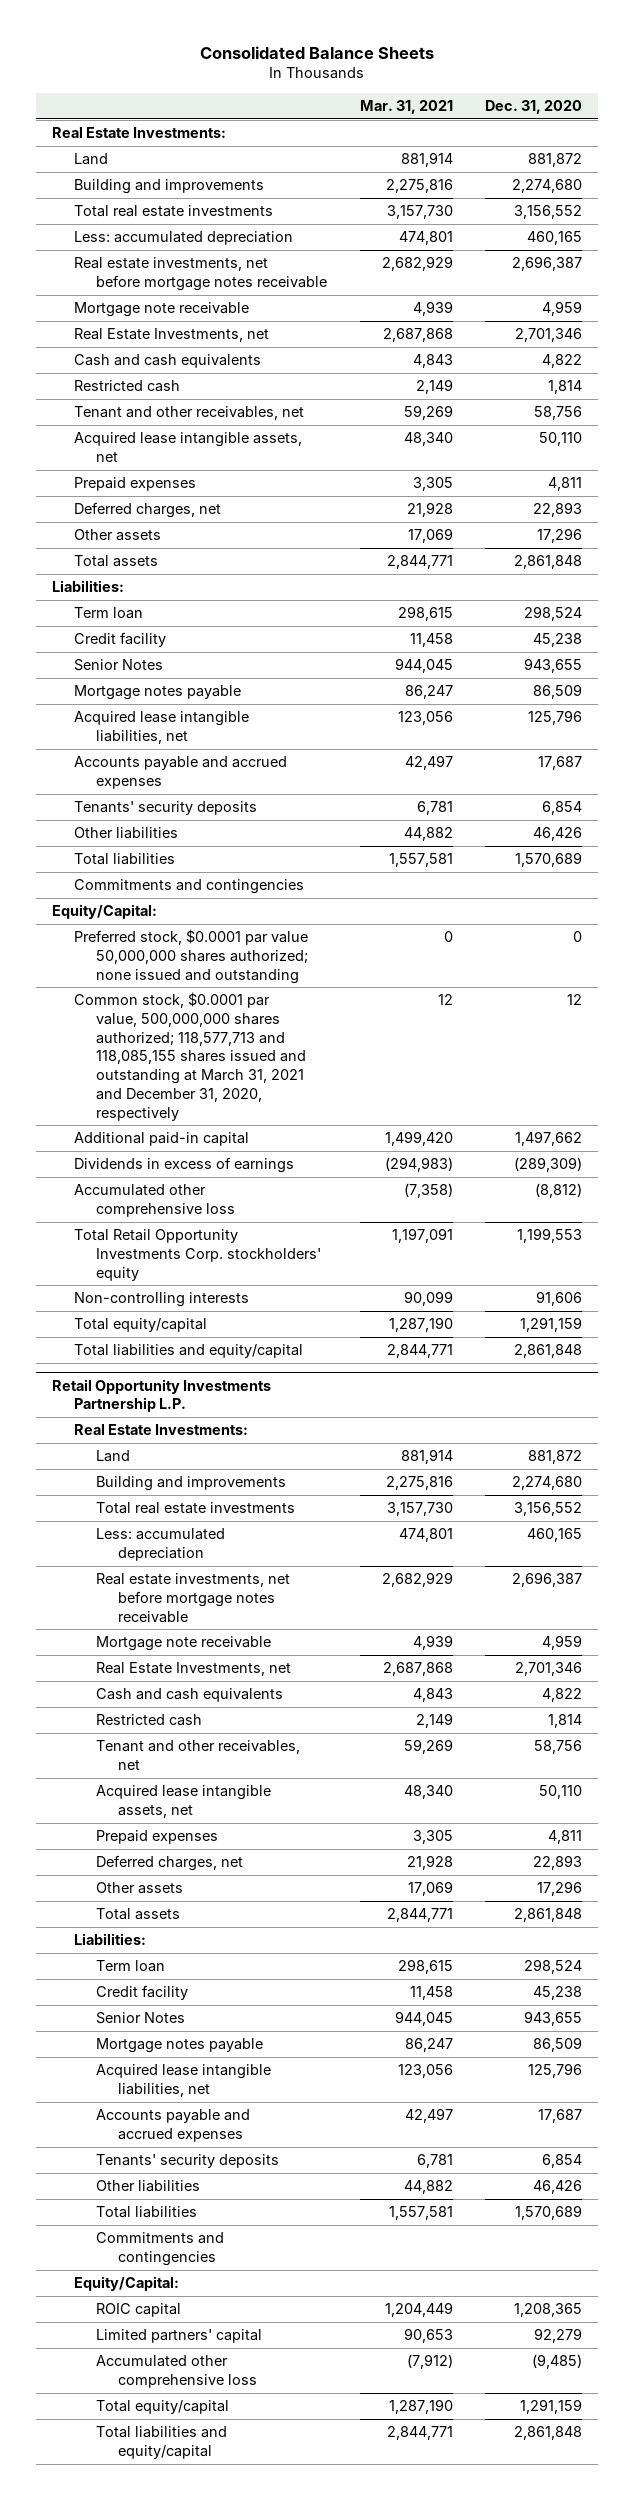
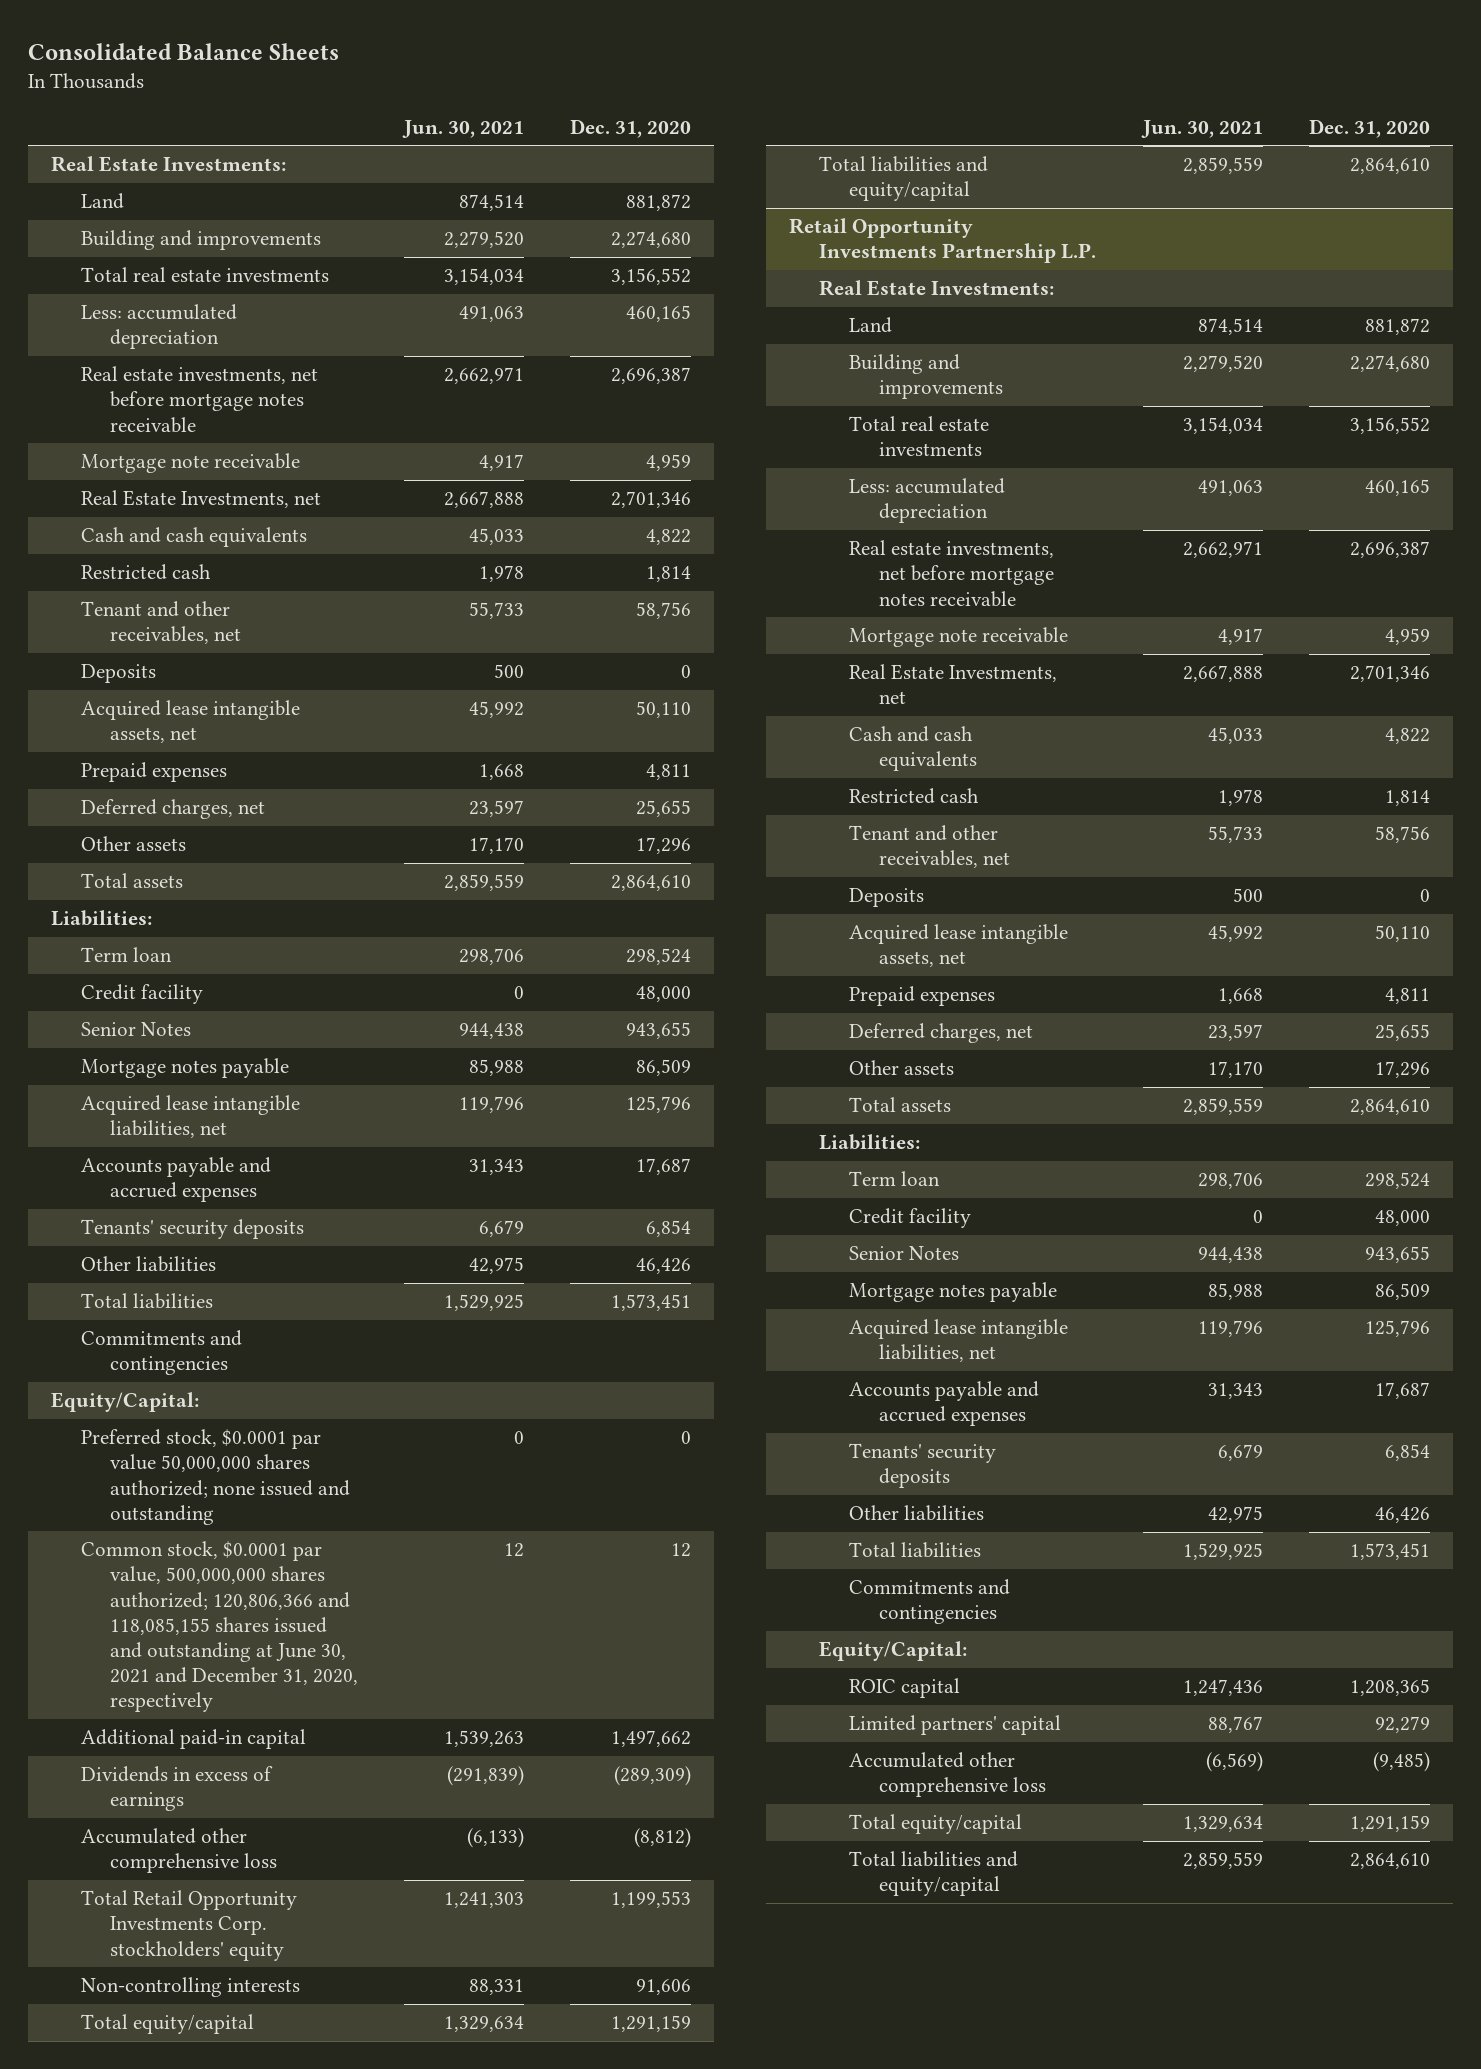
- | Mar. 31, 2021 | Dec. 31, 2020
+ | Jun. 30, 2021 | Dec. 31, 2020
+ Deposits | 500 | 0
- Deferred charges, net | 21,928 | 22,893
+ Deferred charges, net | 23,597 | 25,655
- Total assets | 2,844,771 | 2,861,848
+ Total assets | 2,859,559 | 2,864,610
- Credit facility | 11,458 | 45,238
+ Credit facility | 0 | 48,000
- Total liabilities | 1,557,581 | 1,570,689
+ Total liabilities | 1,529,925 | 1,573,451
- Common stock, $0.0001 par value, 500,000,000 shares authorized; 118,577,713 and 118,085,155 shares issued and outstanding at March 31, 2021 and December 31, 2020, respectively | 12 | 12
+ Common stock, $0.0001 par value, 500,000,000 shares authorized; 120,806,366 and 118,085,155 shares issued and outstanding at June 30, 2021 and December 31, 2020, respectively | 12 | 12
- Total liabilities and equity/capital | 2,844,771 | 2,861,848
+ Total liabilities and equity/capital | 2,859,559 | 2,864,610
@ Retail Opportunity Investments Partnership L.P.
+ Deposits | 500 | 0
- Deferred charges, net | 21,928 | 22,893
+ Deferred charges, net | 23,597 | 25,655
- Total assets | 2,844,771 | 2,861,848
+ Total assets | 2,859,559 | 2,864,610
- Credit facility | 11,458 | 45,238
+ Credit facility | 0 | 48,000
- Total liabilities | 1,557,581 | 1,570,689
+ Total liabilities | 1,529,925 | 1,573,451
- Total liabilities and equity/capital | 2,844,771 | 2,861,848
+ Total liabilities and equity/capital | 2,859,559 | 2,864,610

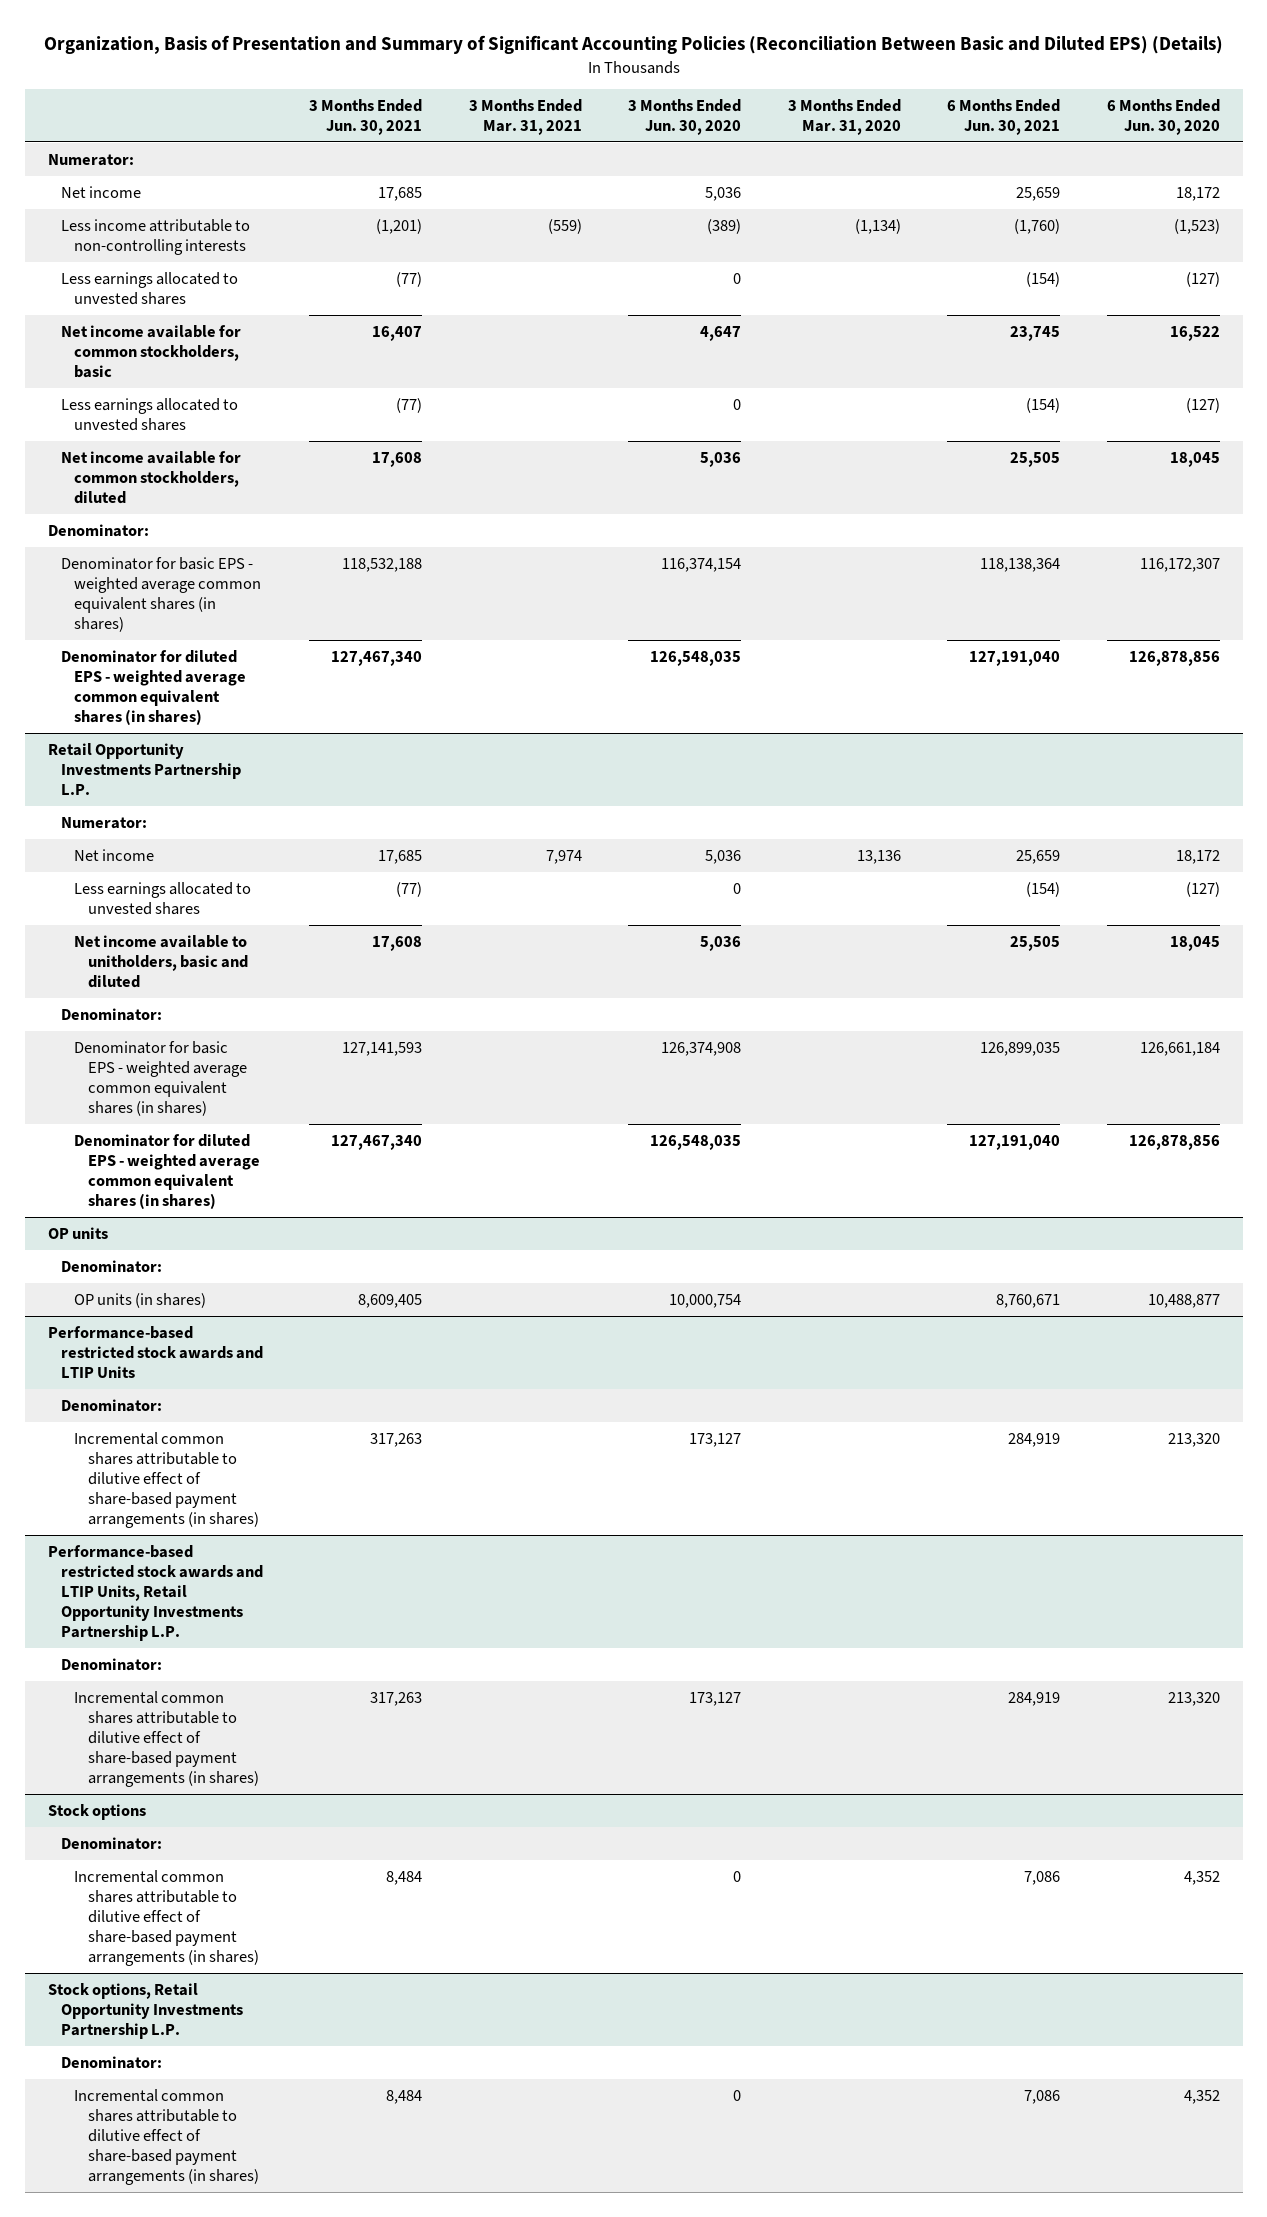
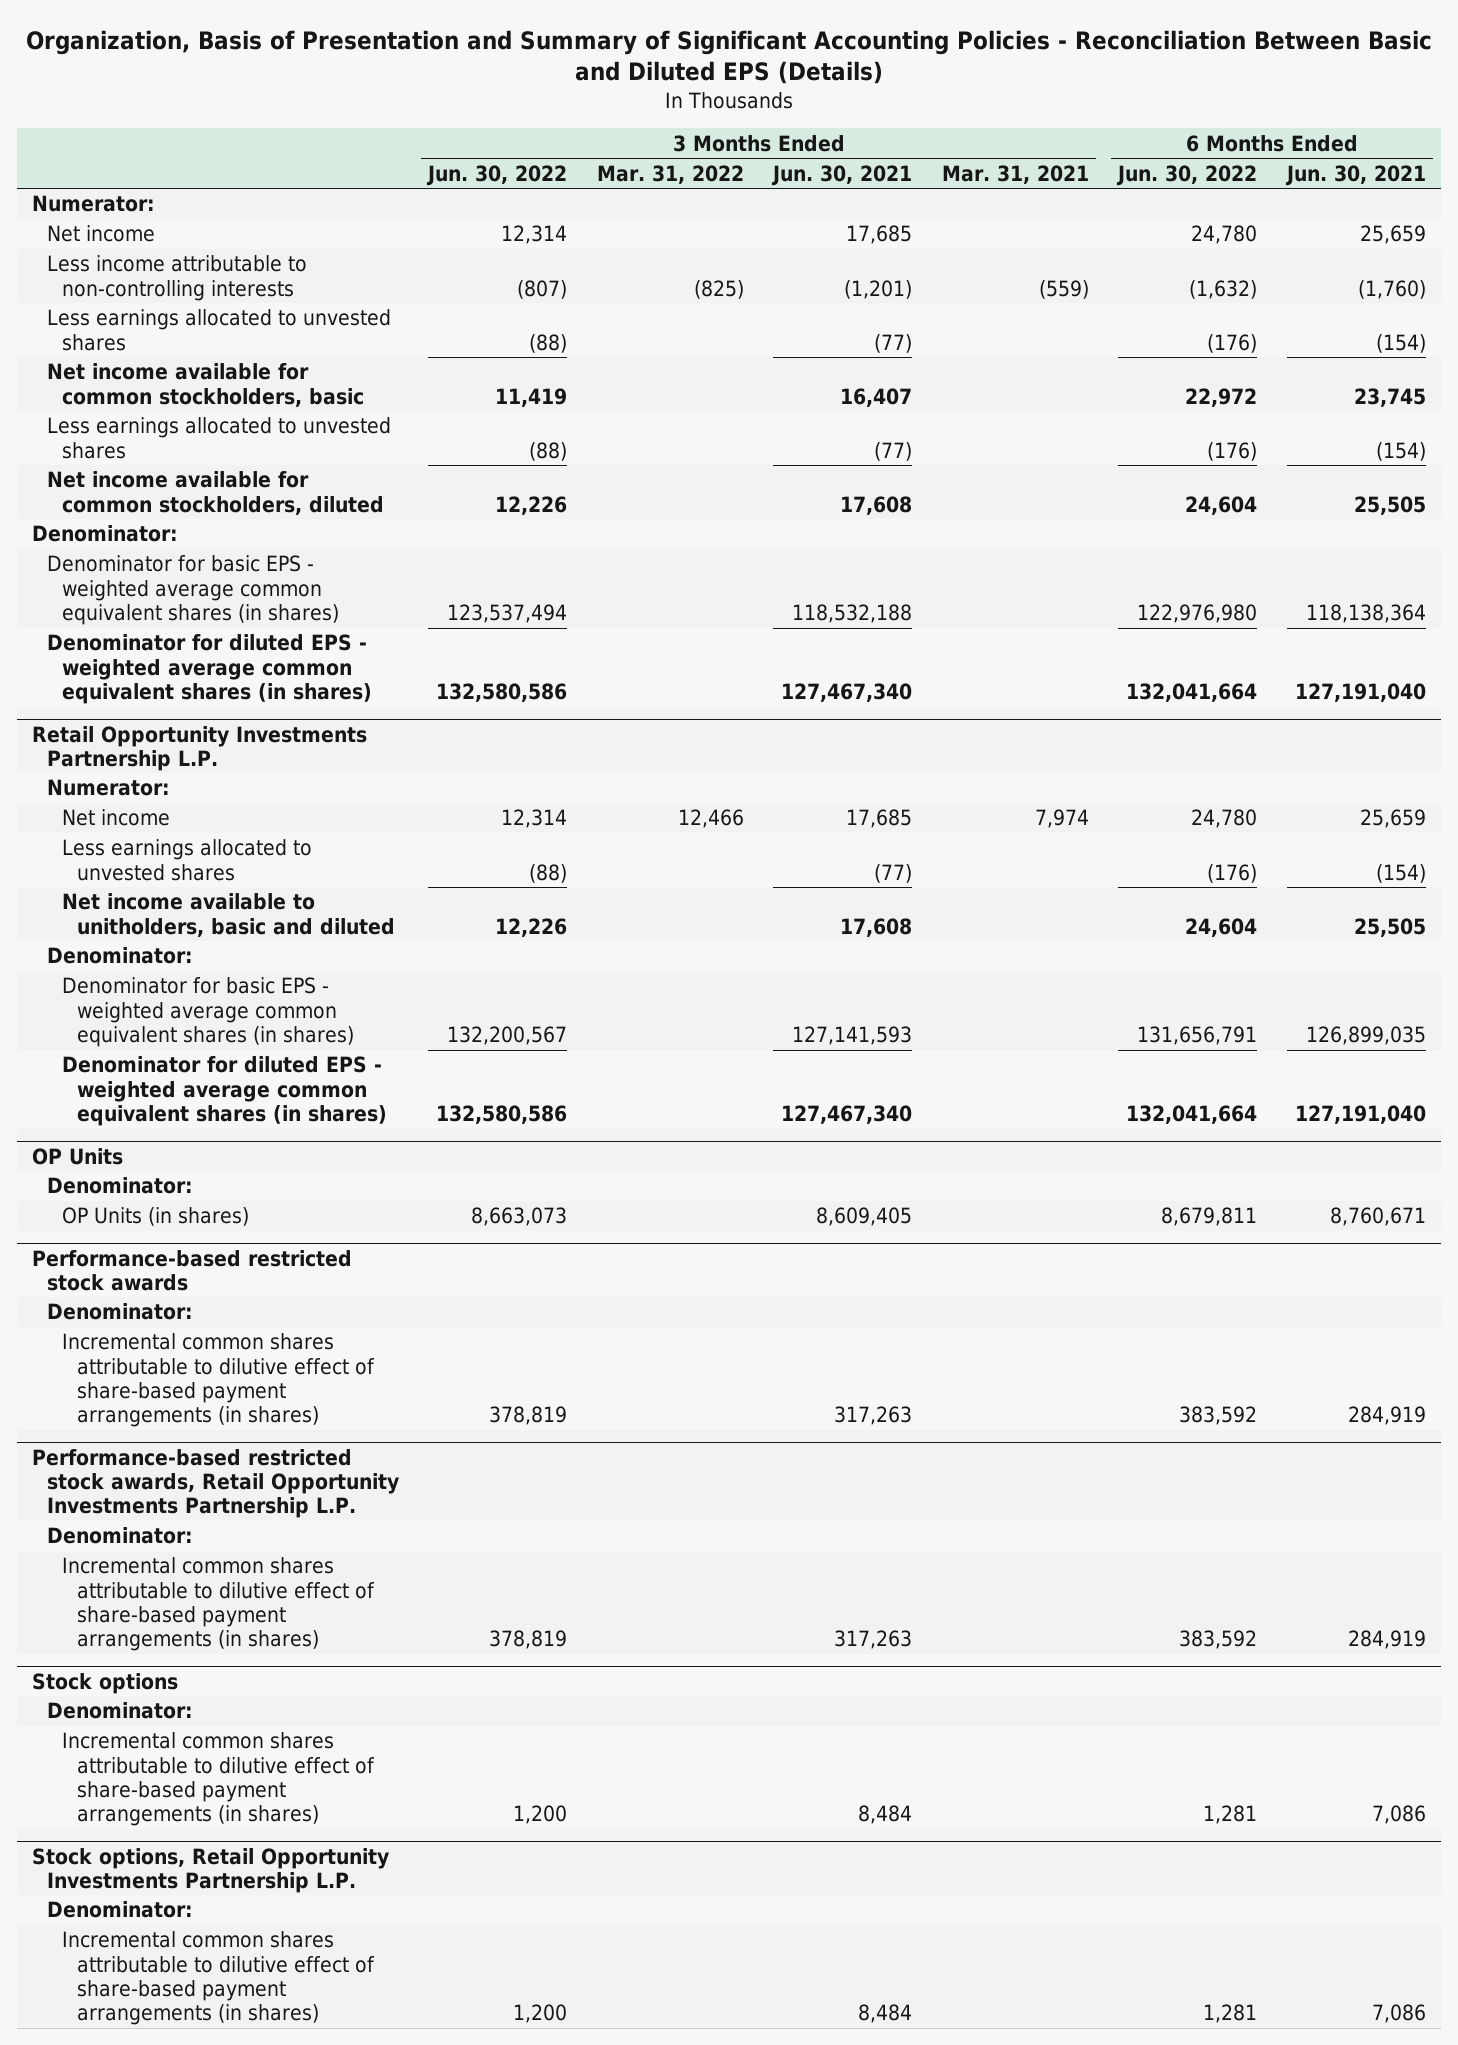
- Organization, Basis of Presentation and Summary of Significant Accounting Policies (Reconciliation Between Basic and Diluted EPS) (Details)
+ Organization, Basis of Presentation and Summary of Significant Accounting Policies - Reconciliation Between Basic and Diluted EPS (Details)
- | 3 Months Ended Jun. 30, 2021 | 3 Months Ended Mar. 31, 2021 | 3 Months Ended Jun. 30, 2020 | 3 Months Ended Mar. 31, 2020 | 6 Months Ended Jun. 30, 2021 | 6 Months Ended Jun. 30, 2020
+ | 3 Months Ended Jun. 30, 2022 | 3 Months Ended Mar. 31, 2022 | 3 Months Ended Jun. 30, 2021 | 3 Months Ended Mar. 31, 2021 | 6 Months Ended Jun. 30, 2022 | 6 Months Ended Jun. 30, 2021
- OP units
+ OP Units
- OP units (in shares) | 8,609,405 | | 10,000,754 | | 8,760,671 | 10,488,877
- Performance-based restricted stock awards and LTIP Units
+ OP Units (in shares) | 8,663,073 | | 8,609,405 | | 8,679,811 | 8,760,671
+ Performance-based restricted stock awards
- Performance-based restricted stock awards and LTIP Units, Retail Opportunity Investments Partnership L.P.
+ Performance-based restricted stock awards, Retail Opportunity Investments Partnership L.P.

